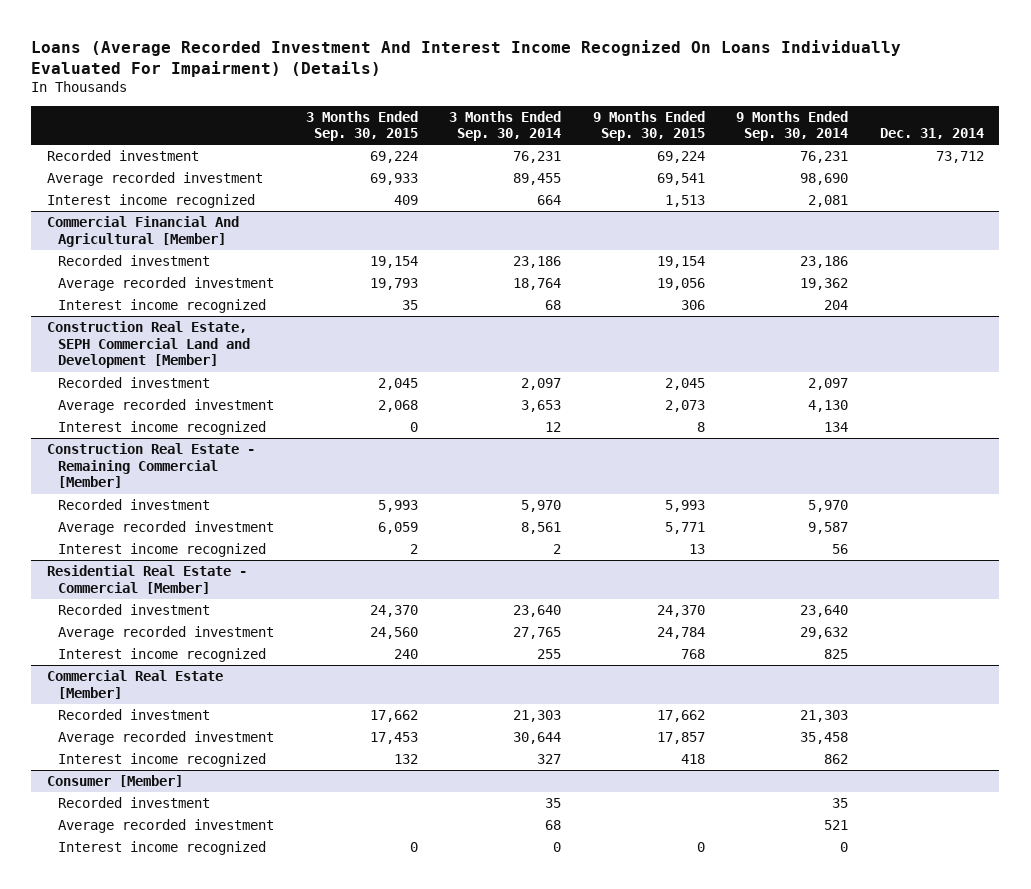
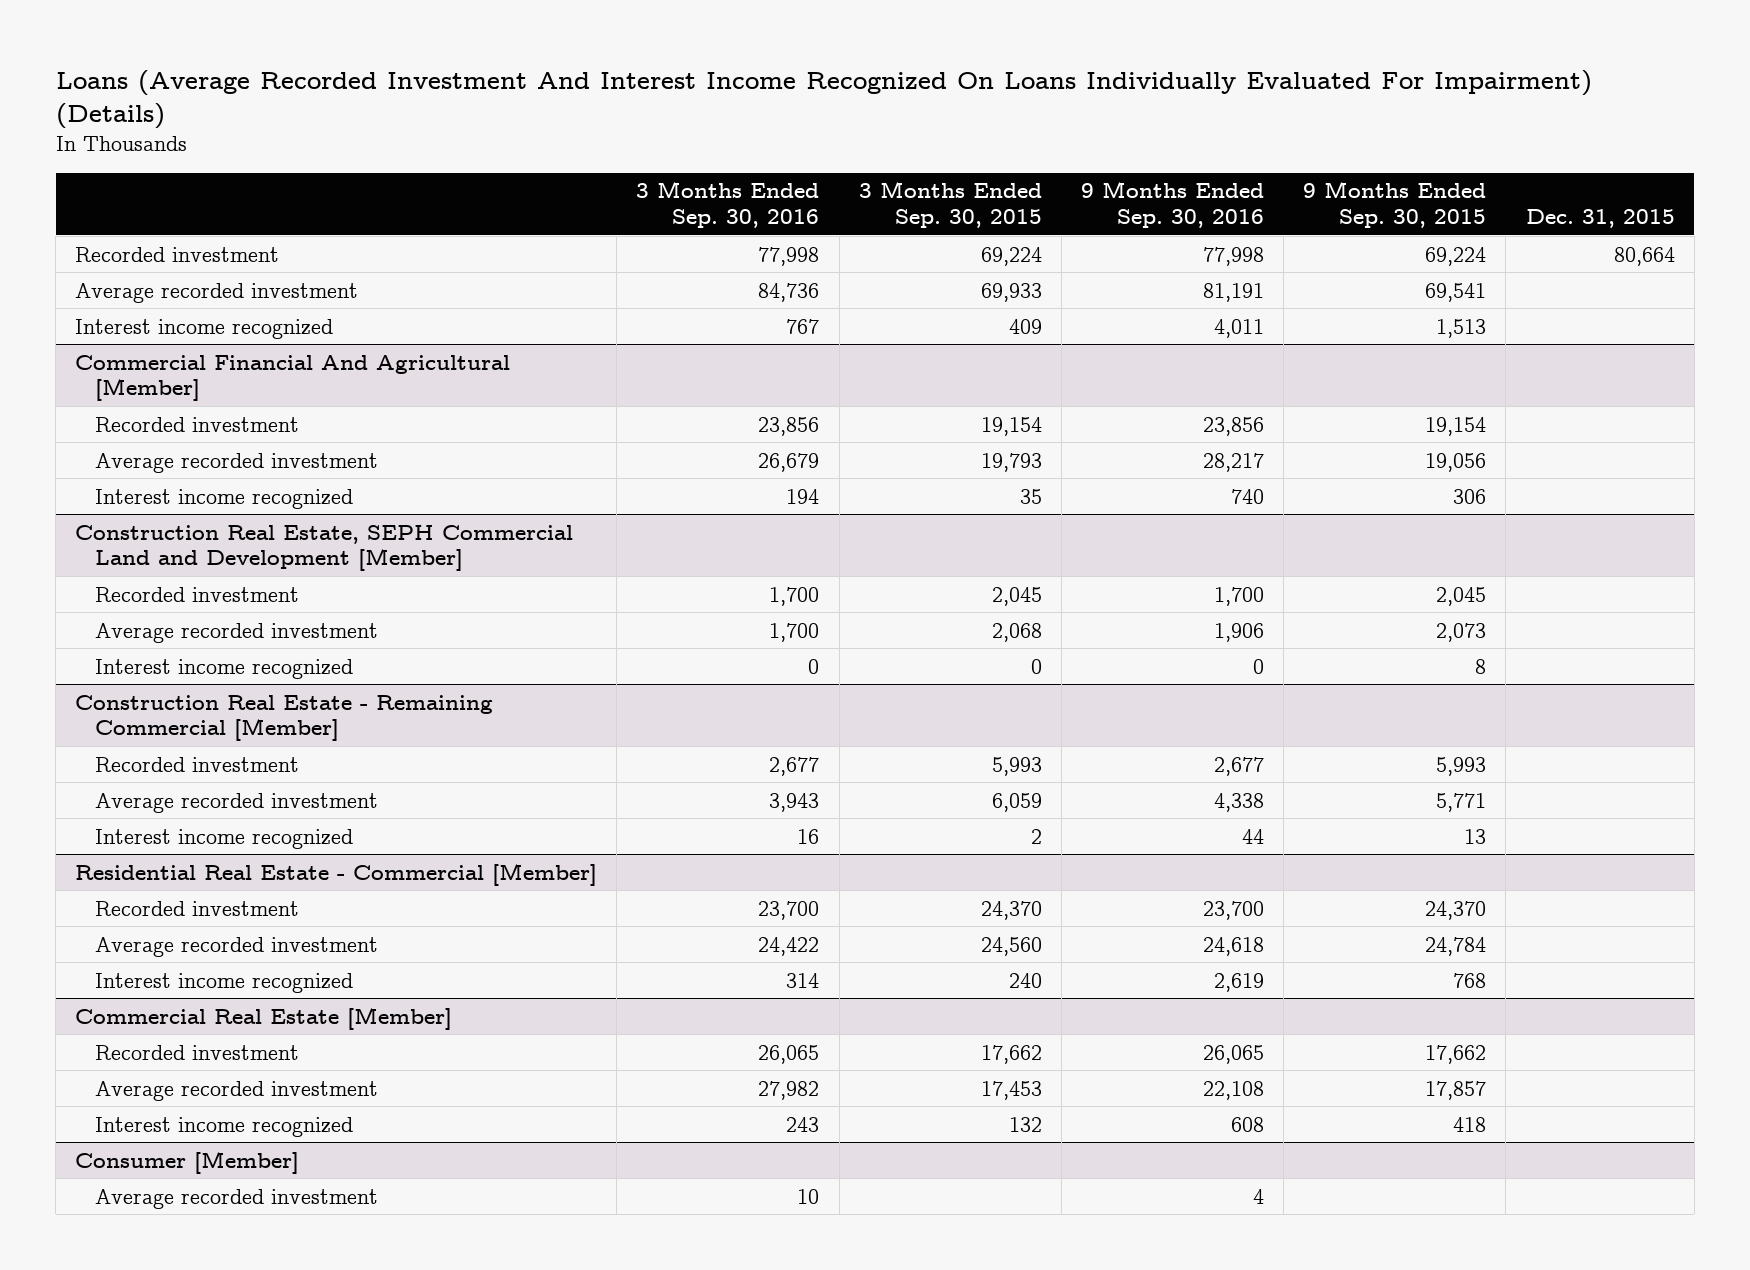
- | 3 Months Ended Sep. 30, 2015 | 3 Months Ended Sep. 30, 2014 | 9 Months Ended Sep. 30, 2015 | 9 Months Ended Sep. 30, 2014 | Dec. 31, 2014
+ | 3 Months Ended Sep. 30, 2016 | 3 Months Ended Sep. 30, 2015 | 9 Months Ended Sep. 30, 2016 | 9 Months Ended Sep. 30, 2015 | Dec. 31, 2015
@ Consumer [Member]
- Recorded investment | | 35 | | 35 |
- Interest income recognized | 0 | 0 | 0 | 0 |

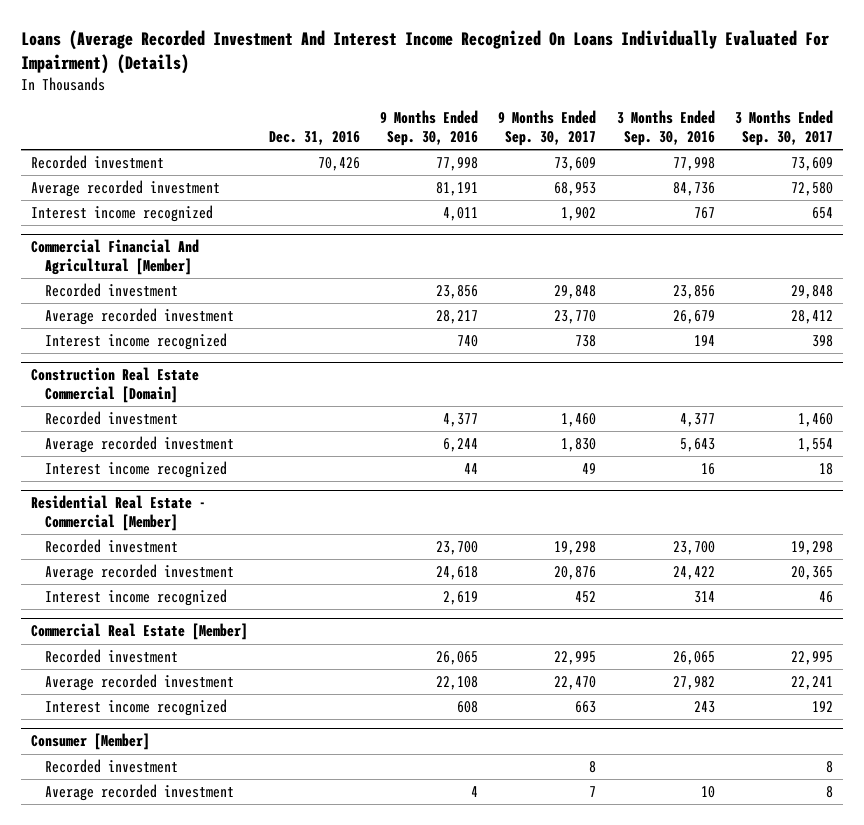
- | 3 Months Ended Sep. 30, 2016 | 3 Months Ended Sep. 30, 2015 | 9 Months Ended Sep. 30, 2016 | 9 Months Ended Sep. 30, 2015 | Dec. 31, 2015
+ | Dec. 31, 2016 | 9 Months Ended Sep. 30, 2016 | 9 Months Ended Sep. 30, 2017 | 3 Months Ended Sep. 30, 2016 | 3 Months Ended Sep. 30, 2017
- Construction Real Estate, SEPH Commercial Land and Development [Member]
- Recorded investment | 1,700 | 2,045 | 1,700 | 2,045 |
- Average recorded investment | 1,700 | 2,068 | 1,906 | 2,073 |
- Interest income recognized | 0 | 0 | 0 | 8 |
- Construction Real Estate - Remaining Commercial [Member]
- Recorded investment | 2,677 | 5,993 | 2,677 | 5,993 |
- Average recorded investment | 3,943 | 6,059 | 4,338 | 5,771 |
+ Construction Real Estate Commercial [Domain]
+ Recorded investment | | 4,377 | 1,460 | 4,377 | 1,460
+ Average recorded investment | | 6,244 | 1,830 | 5,643 | 1,554
@ Consumer [Member]
+ Recorded investment | | | 8 | | 8

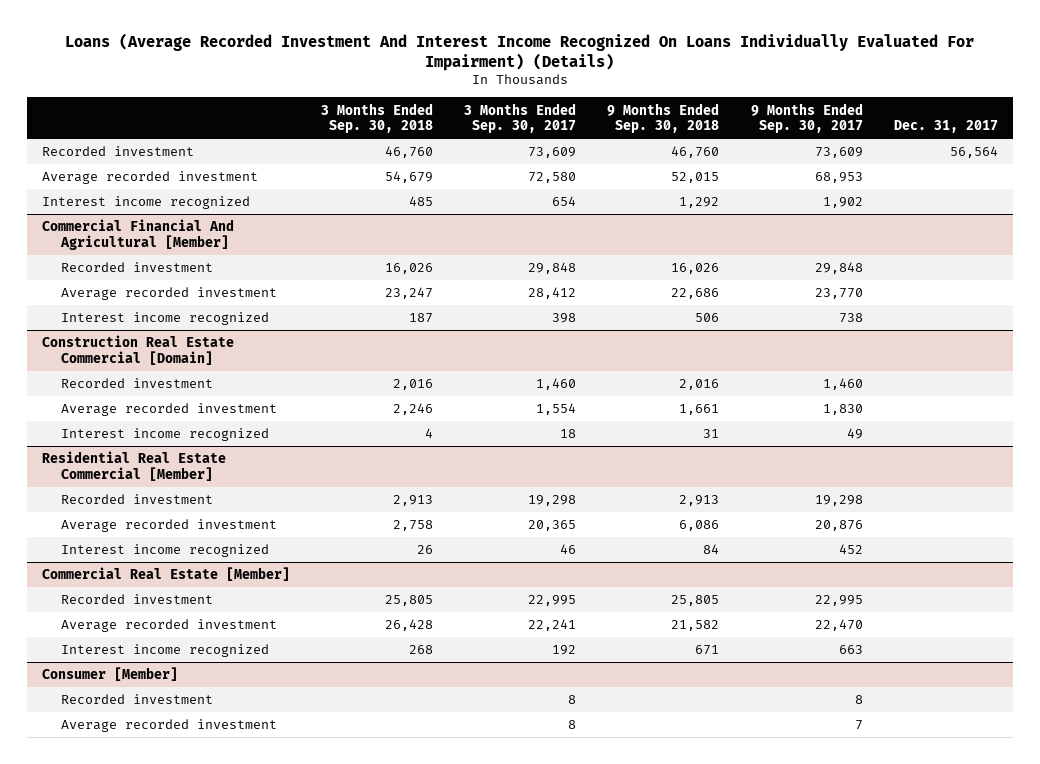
- | Dec. 31, 2016 | 9 Months Ended Sep. 30, 2016 | 9 Months Ended Sep. 30, 2017 | 3 Months Ended Sep. 30, 2016 | 3 Months Ended Sep. 30, 2017
+ | 3 Months Ended Sep. 30, 2018 | 3 Months Ended Sep. 30, 2017 | 9 Months Ended Sep. 30, 2018 | 9 Months Ended Sep. 30, 2017 | Dec. 31, 2017
- Residential Real Estate - Commercial [Member]
+ Residential Real Estate Commercial [Member]

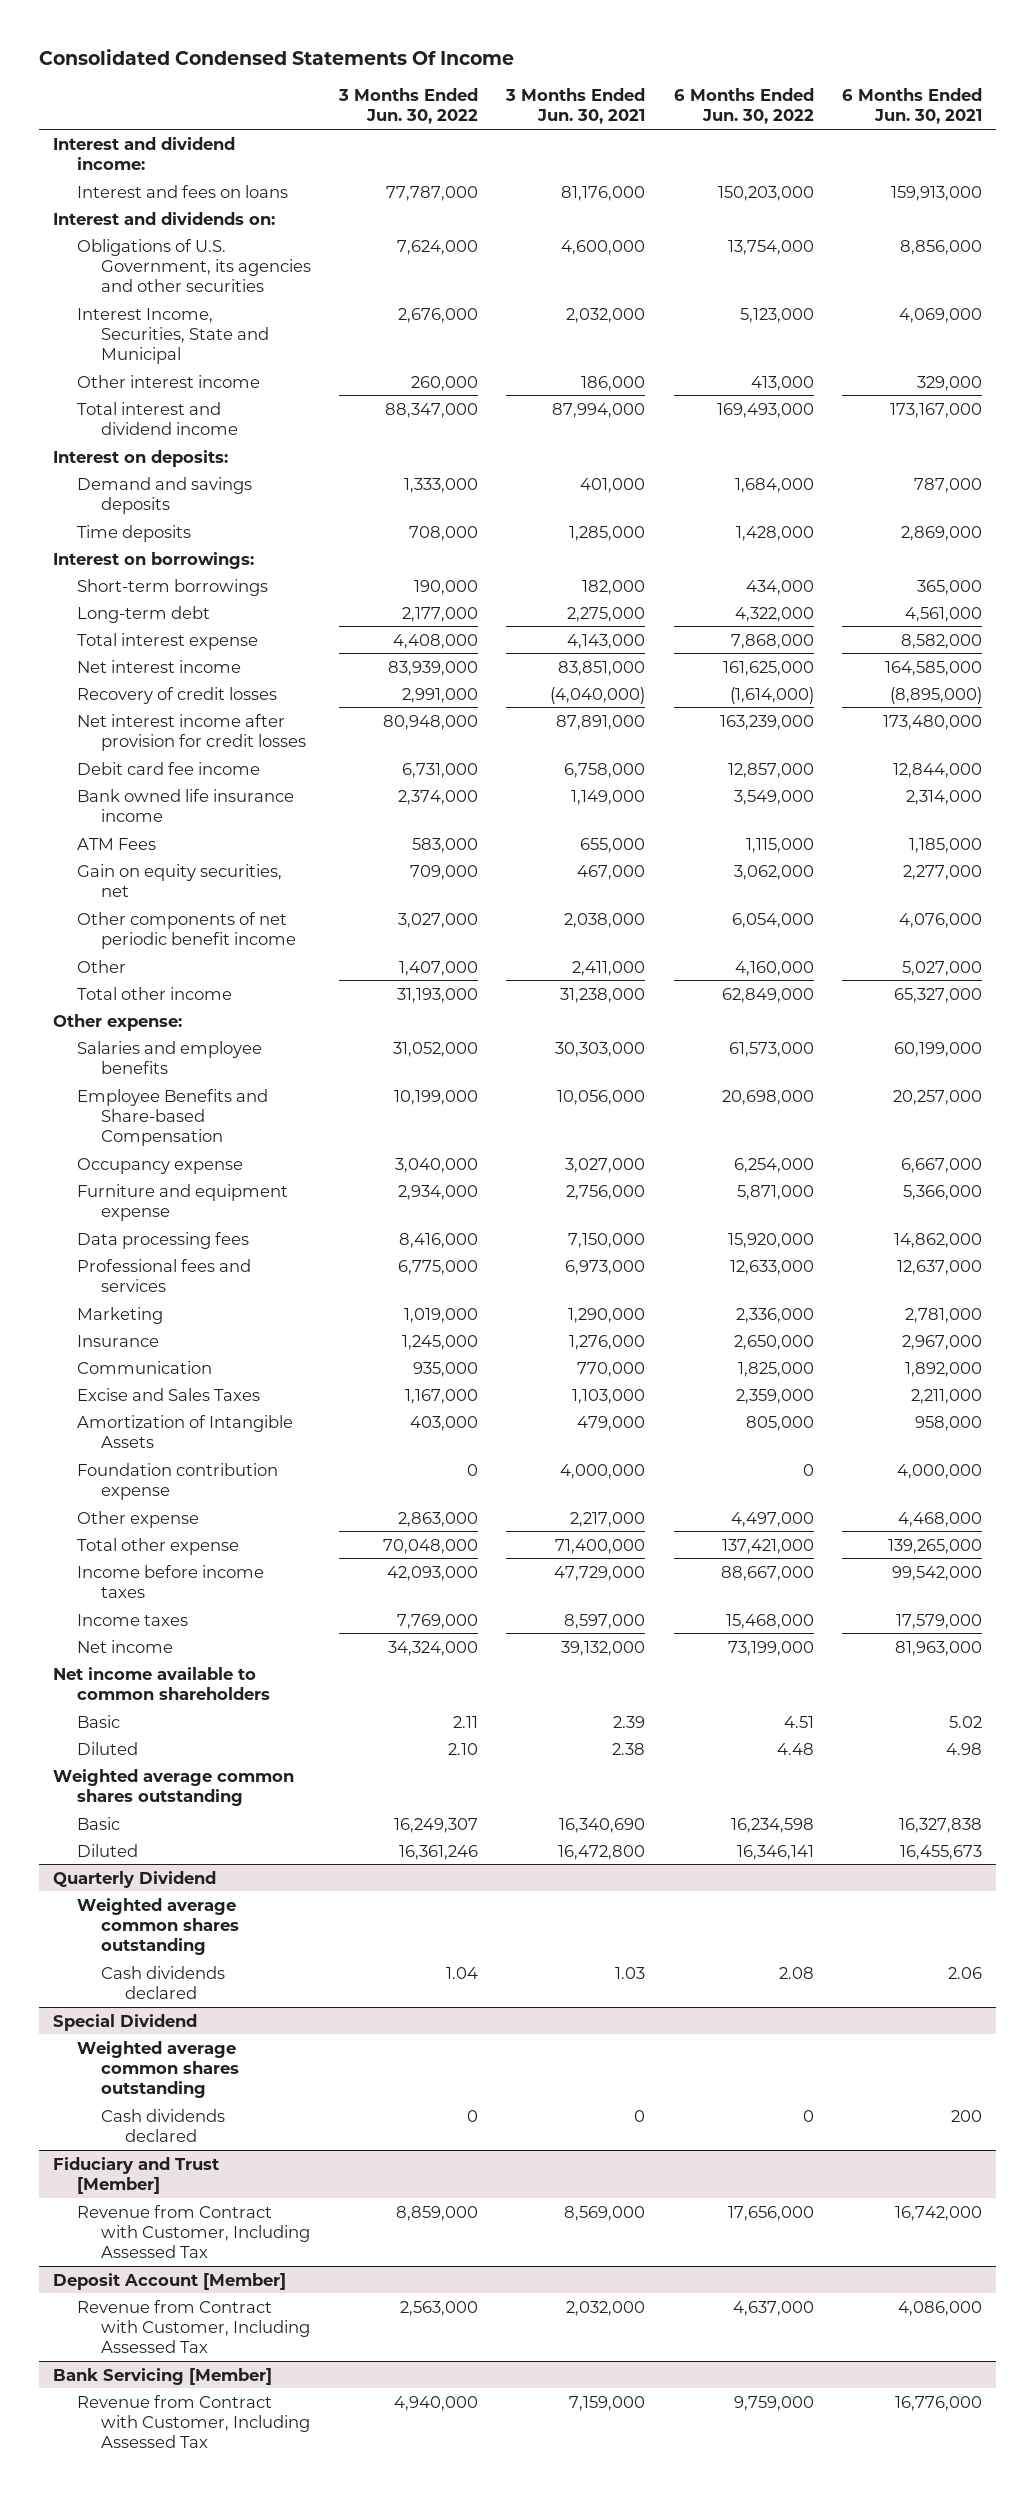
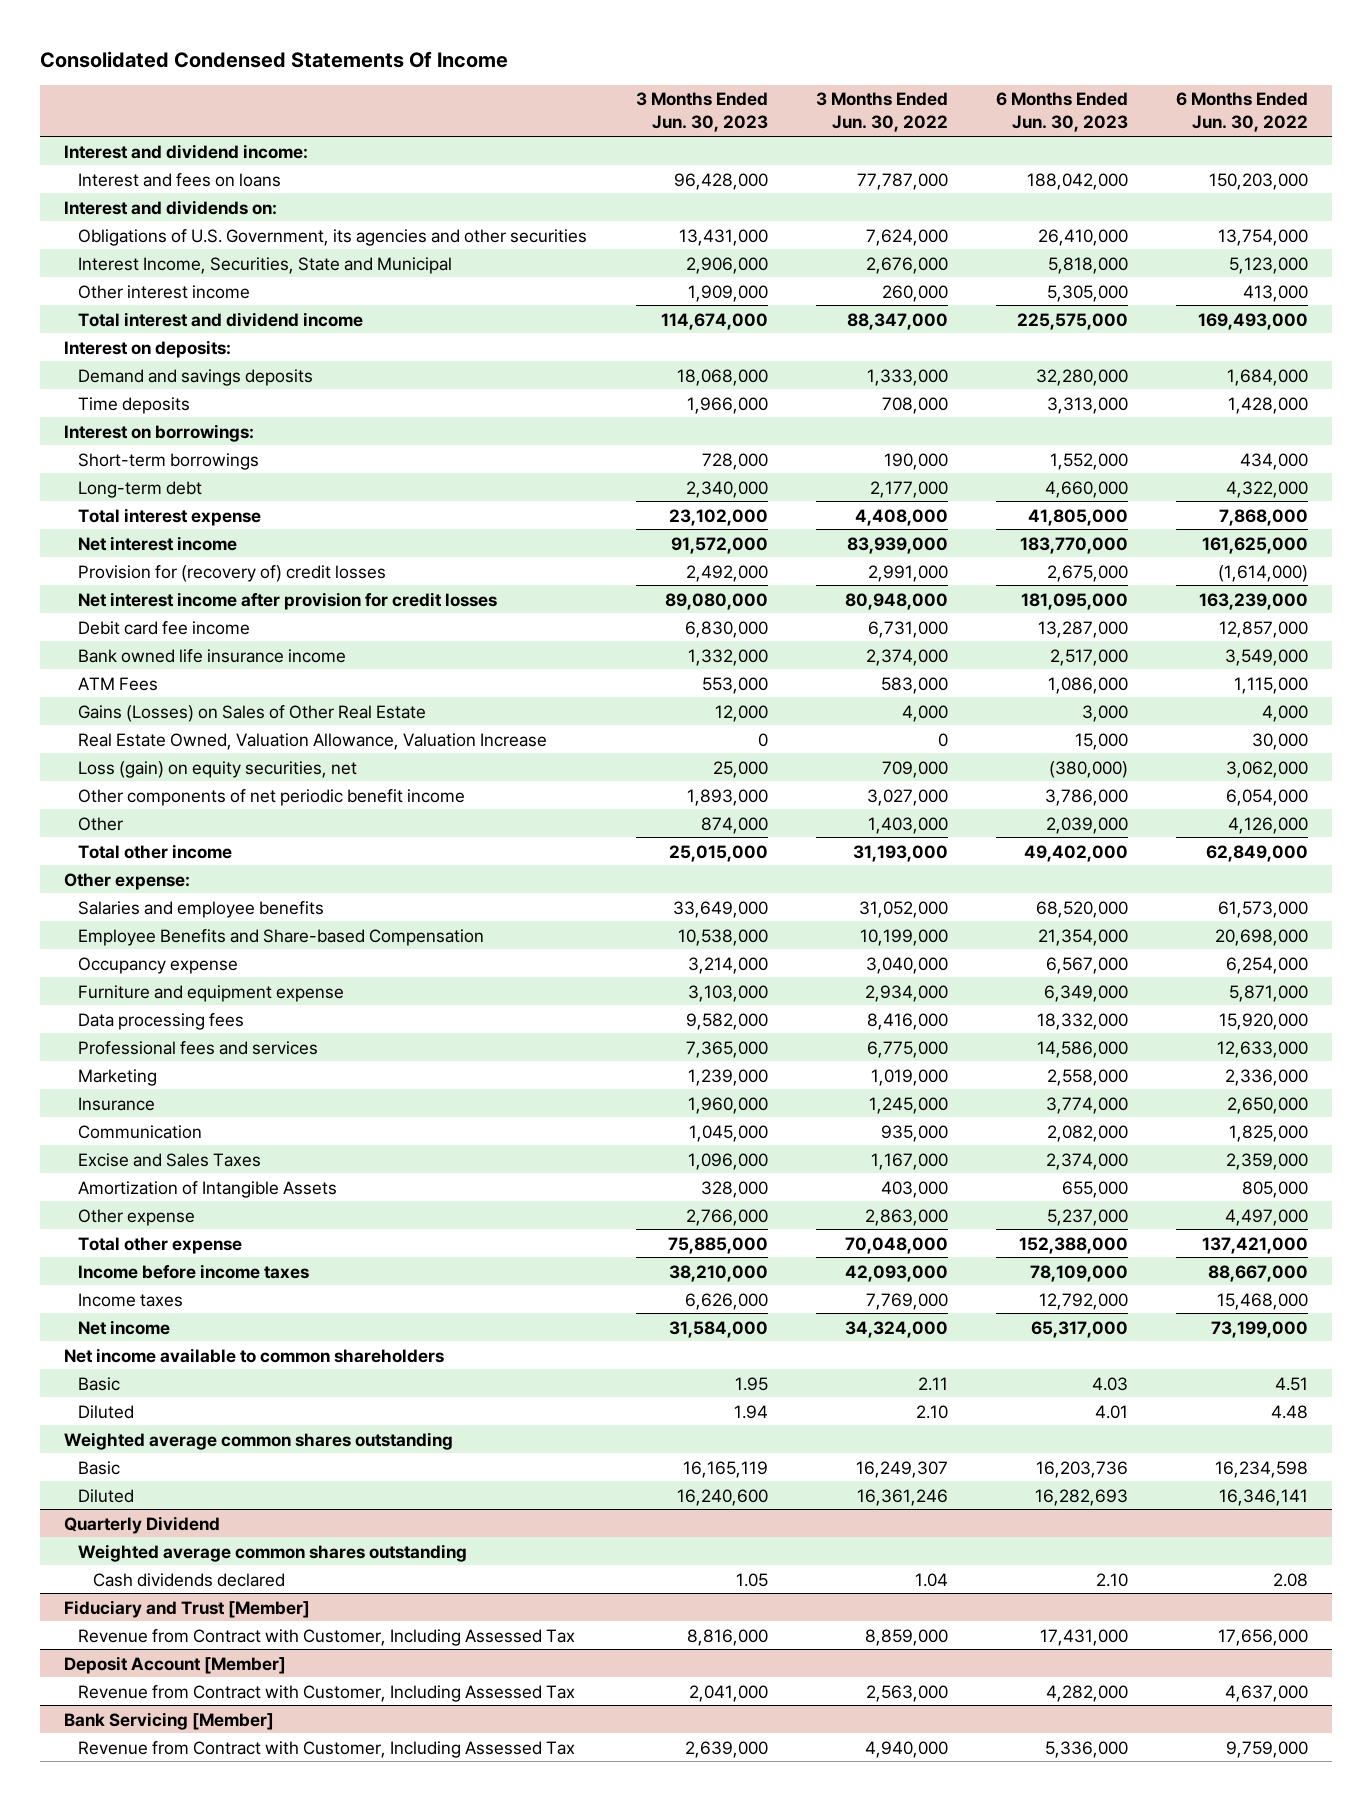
- | 3 Months Ended Jun. 30, 2022 | 3 Months Ended Jun. 30, 2021 | 6 Months Ended Jun. 30, 2022 | 6 Months Ended Jun. 30, 2021
+ | 3 Months Ended Jun. 30, 2023 | 3 Months Ended Jun. 30, 2022 | 6 Months Ended Jun. 30, 2023 | 6 Months Ended Jun. 30, 2022
- Recovery of credit losses | 2,991,000 | (4,040,000) | (1,614,000) | (8,895,000)
+ Provision for (recovery of) credit losses | 2,492,000 | 2,991,000 | 2,675,000 | (1,614,000)
- Gain on equity securities, net | 709,000 | 467,000 | 3,062,000 | 2,277,000
+ Gains (Losses) on Sales of Other Real Estate | 12,000 | 4,000 | 3,000 | 4,000
+ Real Estate Owned, Valuation Allowance, Valuation Increase | 0 | 0 | 15,000 | 30,000
+ Loss (gain) on equity securities, net | 25,000 | 709,000 | (380,000) | 3,062,000
- Other | 1,407,000 | 2,411,000 | 4,160,000 | 5,027,000
+ Other | 874,000 | 1,403,000 | 2,039,000 | 4,126,000
- Foundation contribution expense | 0 | 4,000,000 | 0 | 4,000,000
- Special Dividend
- Weighted average common shares outstanding
- Cash dividends declared | 0 | 0 | 0 | 200

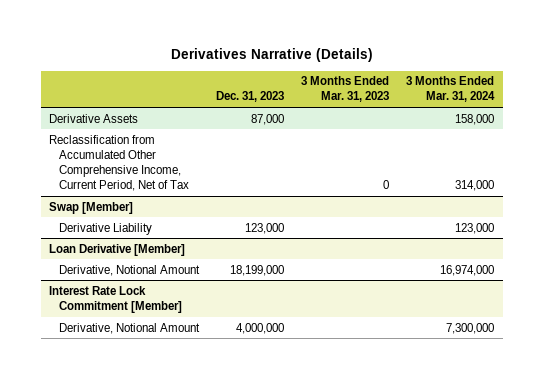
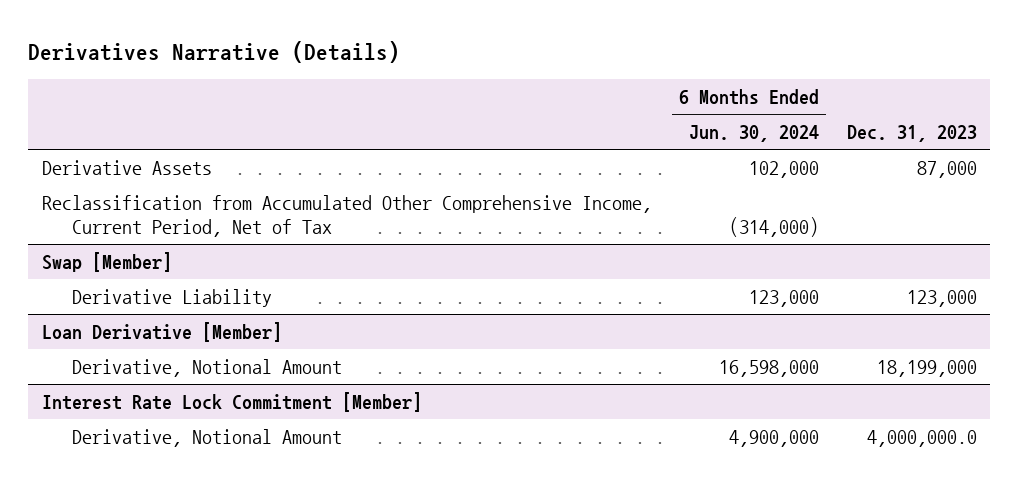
- | Dec. 31, 2023 | 3 Months Ended Mar. 31, 2023 | 3 Months Ended Mar. 31, 2024
+ | 6 Months Ended Jun. 30, 2024 | Dec. 31, 2023
@ Interest Rate Lock Commitment [Member]
- Derivative, Notional Amount | 4,000,000 | | 7,300,000
+ Derivative, Notional Amount | 4,900,000 | 4,000,000.0

